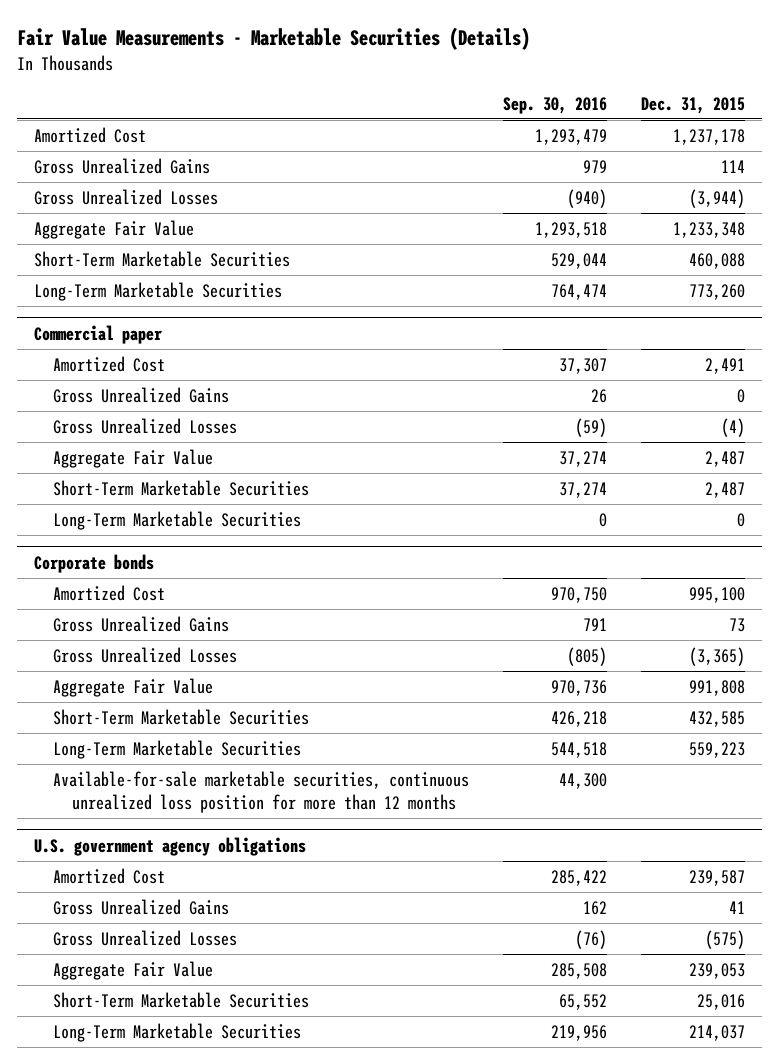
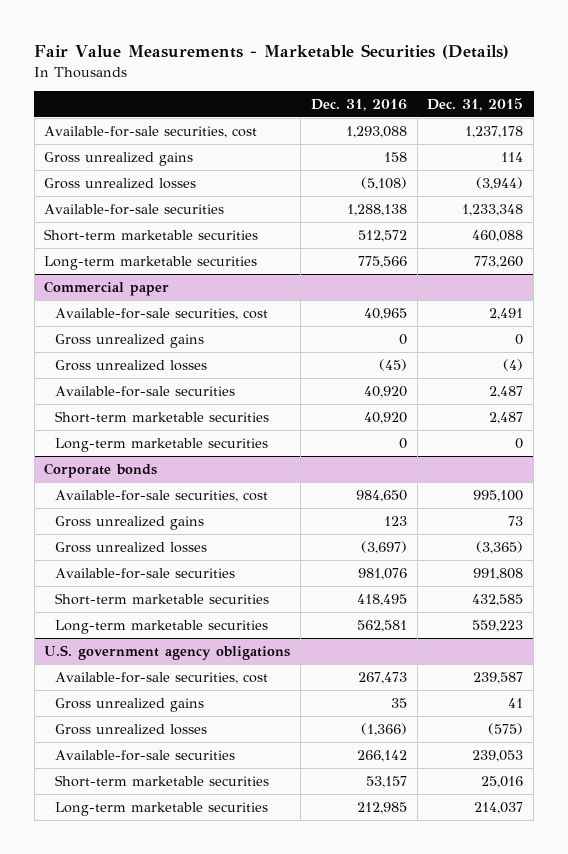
- | Sep. 30, 2016 | Dec. 31, 2015
+ | Dec. 31, 2016 | Dec. 31, 2015
- Amortized Cost | 1,293,479 | 1,237,178
- Gross Unrealized Gains | 979 | 114
- Gross Unrealized Losses | (940) | (3,944)
- Aggregate Fair Value | 1,293,518 | 1,233,348
- Short-Term Marketable Securities | 529,044 | 460,088
- Long-Term Marketable Securities | 764,474 | 773,260
+ Available-for-sale securities, cost | 1,293,088 | 1,237,178
+ Gross unrealized gains | 158 | 114
+ Gross unrealized losses | (5,108) | (3,944)
+ Available-for-sale securities | 1,288,138 | 1,233,348
+ Short-term marketable securities | 512,572 | 460,088
+ Long-term marketable securities | 775,566 | 773,260
@ Commercial paper
- Amortized Cost | 37,307 | 2,491
- Gross Unrealized Gains | 26 | 0
- Gross Unrealized Losses | (59) | (4)
- Aggregate Fair Value | 37,274 | 2,487
- Short-Term Marketable Securities | 37,274 | 2,487
- Long-Term Marketable Securities | 0 | 0
+ Available-for-sale securities, cost | 40,965 | 2,491
+ Gross unrealized gains | 0 | 0
+ Gross unrealized losses | (45) | (4)
+ Available-for-sale securities | 40,920 | 2,487
+ Short-term marketable securities | 40,920 | 2,487
+ Long-term marketable securities | 0 | 0
@ Corporate bonds
- Amortized Cost | 970,750 | 995,100
- Gross Unrealized Gains | 791 | 73
- Gross Unrealized Losses | (805) | (3,365)
- Aggregate Fair Value | 970,736 | 991,808
- Short-Term Marketable Securities | 426,218 | 432,585
- Long-Term Marketable Securities | 544,518 | 559,223
- Available-for-sale marketable securities, continuous unrealized loss position for more than 12 months | 44,300 |
+ Available-for-sale securities, cost | 984,650 | 995,100
+ Gross unrealized gains | 123 | 73
+ Gross unrealized losses | (3,697) | (3,365)
+ Available-for-sale securities | 981,076 | 991,808
+ Short-term marketable securities | 418,495 | 432,585
+ Long-term marketable securities | 562,581 | 559,223
@ U.S. government agency obligations
- Amortized Cost | 285,422 | 239,587
- Gross Unrealized Gains | 162 | 41
- Gross Unrealized Losses | (76) | (575)
- Aggregate Fair Value | 285,508 | 239,053
- Short-Term Marketable Securities | 65,552 | 25,016
- Long-Term Marketable Securities | 219,956 | 214,037
+ Available-for-sale securities, cost | 267,473 | 239,587
+ Gross unrealized gains | 35 | 41
+ Gross unrealized losses | (1,366) | (575)
+ Available-for-sale securities | 266,142 | 239,053
+ Short-term marketable securities | 53,157 | 25,016
+ Long-term marketable securities | 212,985 | 214,037

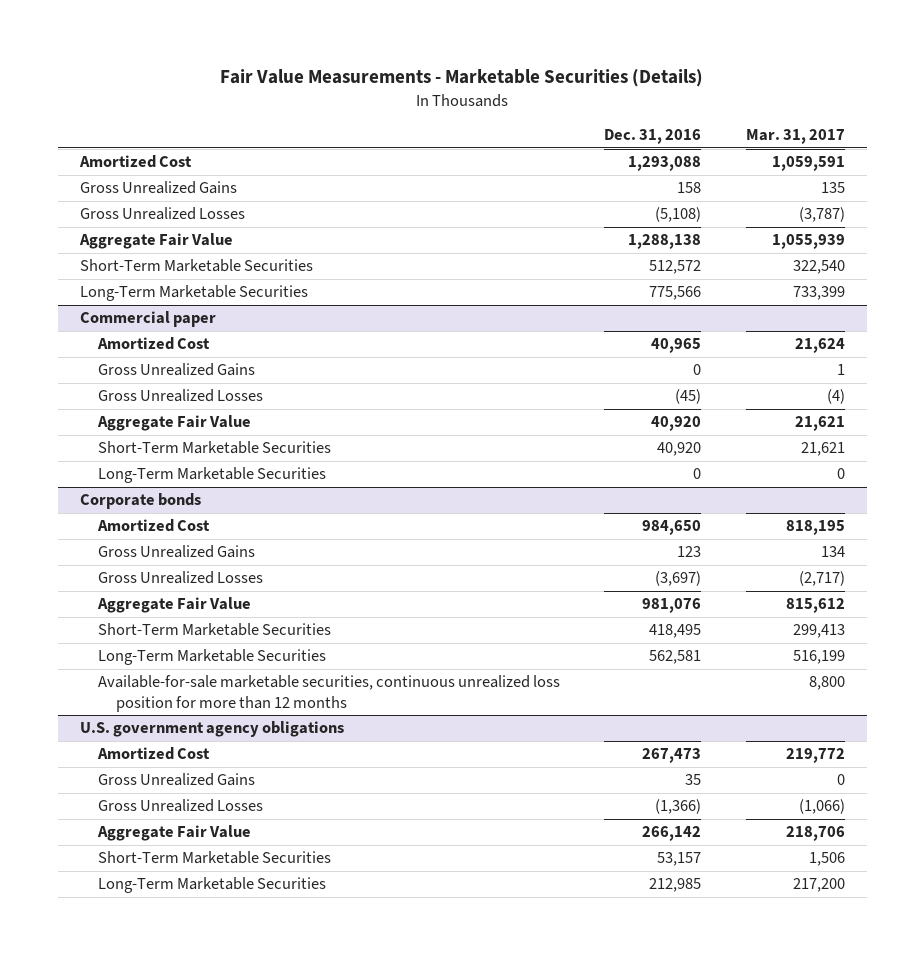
- | Dec. 31, 2016 | Dec. 31, 2015
+ | Dec. 31, 2016 | Mar. 31, 2017
- Available-for-sale securities, cost | 1,293,088 | 1,237,178
- Gross unrealized gains | 158 | 114
- Gross unrealized losses | (5,108) | (3,944)
- Available-for-sale securities | 1,288,138 | 1,233,348
- Short-term marketable securities | 512,572 | 460,088
- Long-term marketable securities | 775,566 | 773,260
+ Amortized Cost | 1,293,088 | 1,059,591
+ Gross Unrealized Gains | 158 | 135
+ Gross Unrealized Losses | (5,108) | (3,787)
+ Aggregate Fair Value | 1,288,138 | 1,055,939
+ Short-Term Marketable Securities | 512,572 | 322,540
+ Long-Term Marketable Securities | 775,566 | 733,399
@ Commercial paper
- Available-for-sale securities, cost | 40,965 | 2,491
- Gross unrealized gains | 0 | 0
- Gross unrealized losses | (45) | (4)
- Available-for-sale securities | 40,920 | 2,487
- Short-term marketable securities | 40,920 | 2,487
- Long-term marketable securities | 0 | 0
+ Amortized Cost | 40,965 | 21,624
+ Gross Unrealized Gains | 0 | 1
+ Gross Unrealized Losses | (45) | (4)
+ Aggregate Fair Value | 40,920 | 21,621
+ Short-Term Marketable Securities | 40,920 | 21,621
+ Long-Term Marketable Securities | 0 | 0
@ Corporate bonds
- Available-for-sale securities, cost | 984,650 | 995,100
- Gross unrealized gains | 123 | 73
- Gross unrealized losses | (3,697) | (3,365)
- Available-for-sale securities | 981,076 | 991,808
- Short-term marketable securities | 418,495 | 432,585
- Long-term marketable securities | 562,581 | 559,223
+ Amortized Cost | 984,650 | 818,195
+ Gross Unrealized Gains | 123 | 134
+ Gross Unrealized Losses | (3,697) | (2,717)
+ Aggregate Fair Value | 981,076 | 815,612
+ Short-Term Marketable Securities | 418,495 | 299,413
+ Long-Term Marketable Securities | 562,581 | 516,199
+ Available-for-sale marketable securities, continuous unrealized loss position for more than 12 months | | 8,800
@ U.S. government agency obligations
- Available-for-sale securities, cost | 267,473 | 239,587
- Gross unrealized gains | 35 | 41
- Gross unrealized losses | (1,366) | (575)
- Available-for-sale securities | 266,142 | 239,053
- Short-term marketable securities | 53,157 | 25,016
- Long-term marketable securities | 212,985 | 214,037
+ Amortized Cost | 267,473 | 219,772
+ Gross Unrealized Gains | 35 | 0
+ Gross Unrealized Losses | (1,366) | (1,066)
+ Aggregate Fair Value | 266,142 | 218,706
+ Short-Term Marketable Securities | 53,157 | 1,506
+ Long-Term Marketable Securities | 212,985 | 217,200

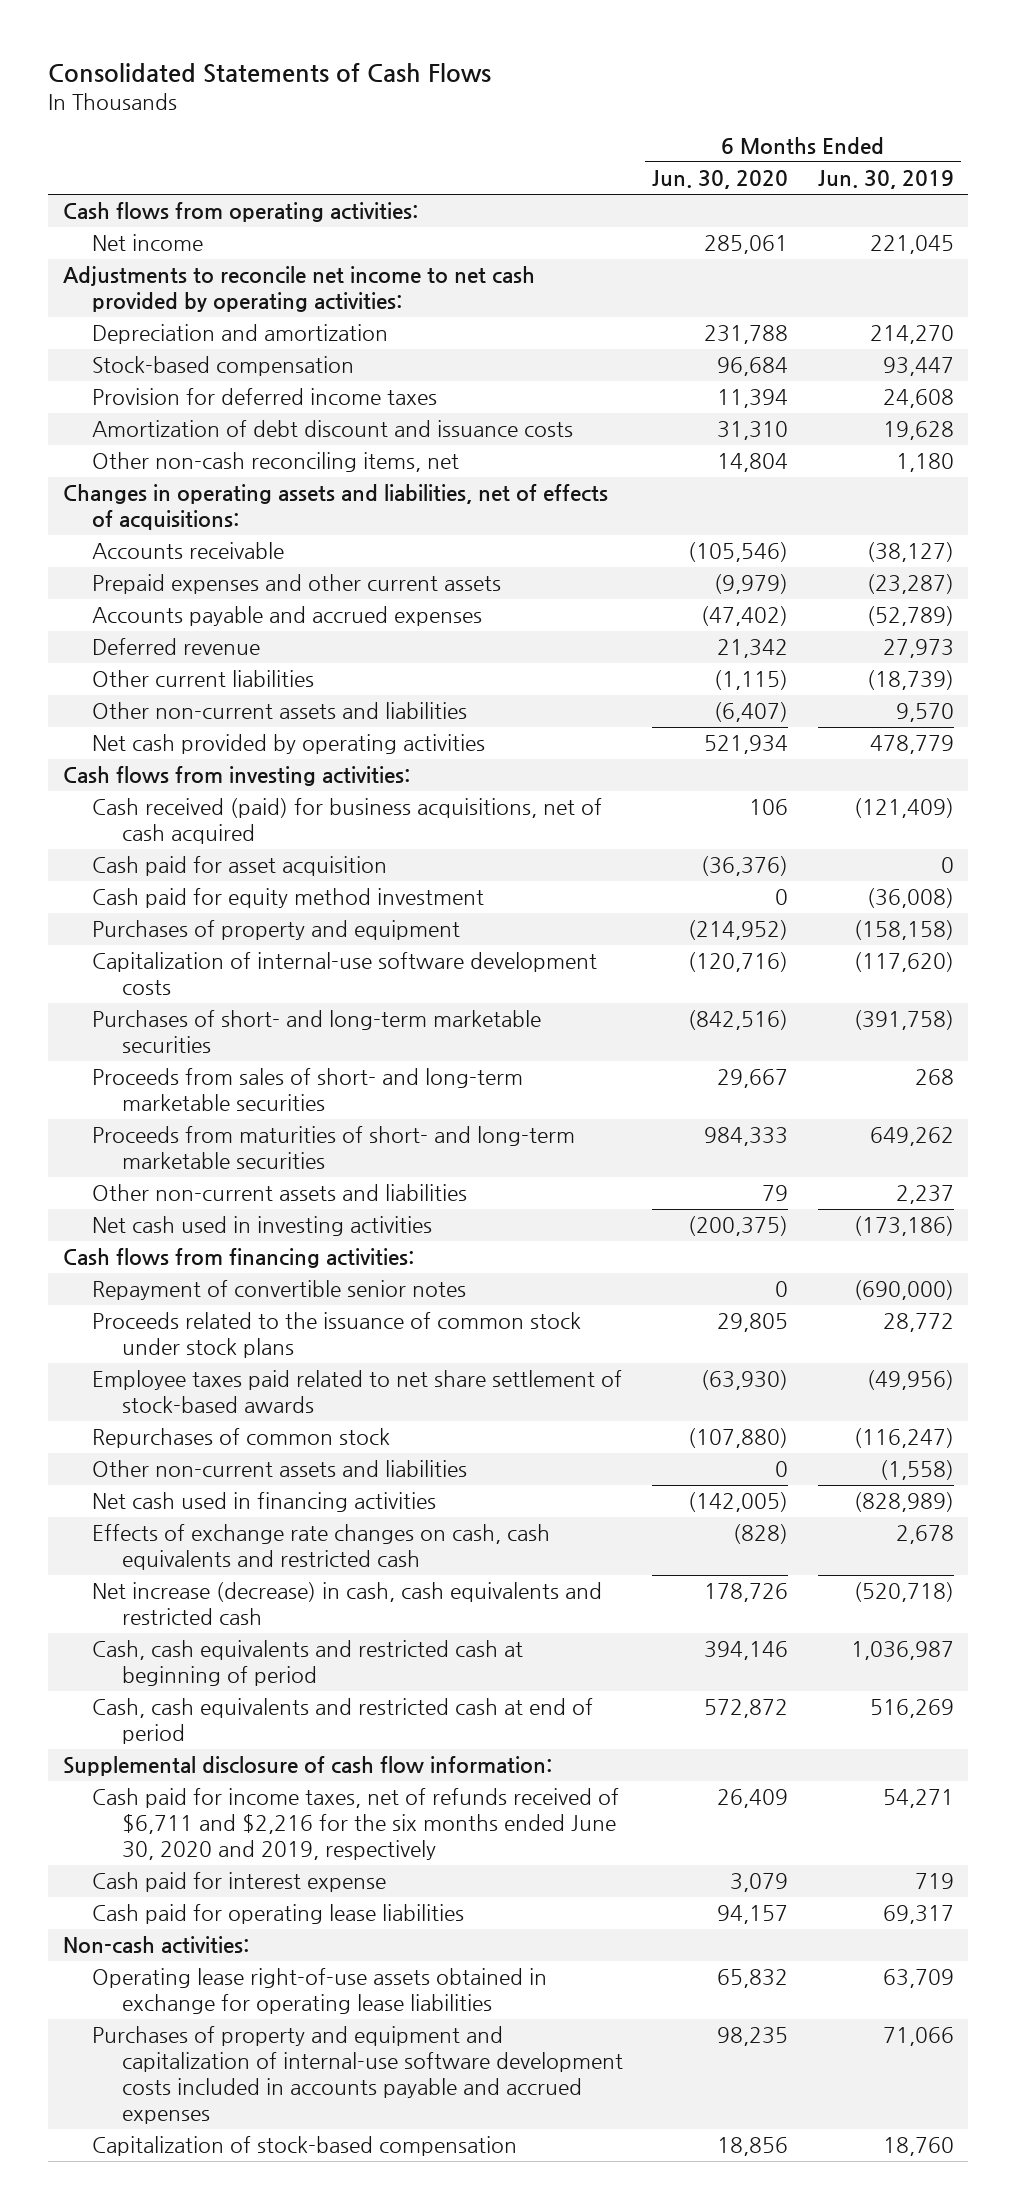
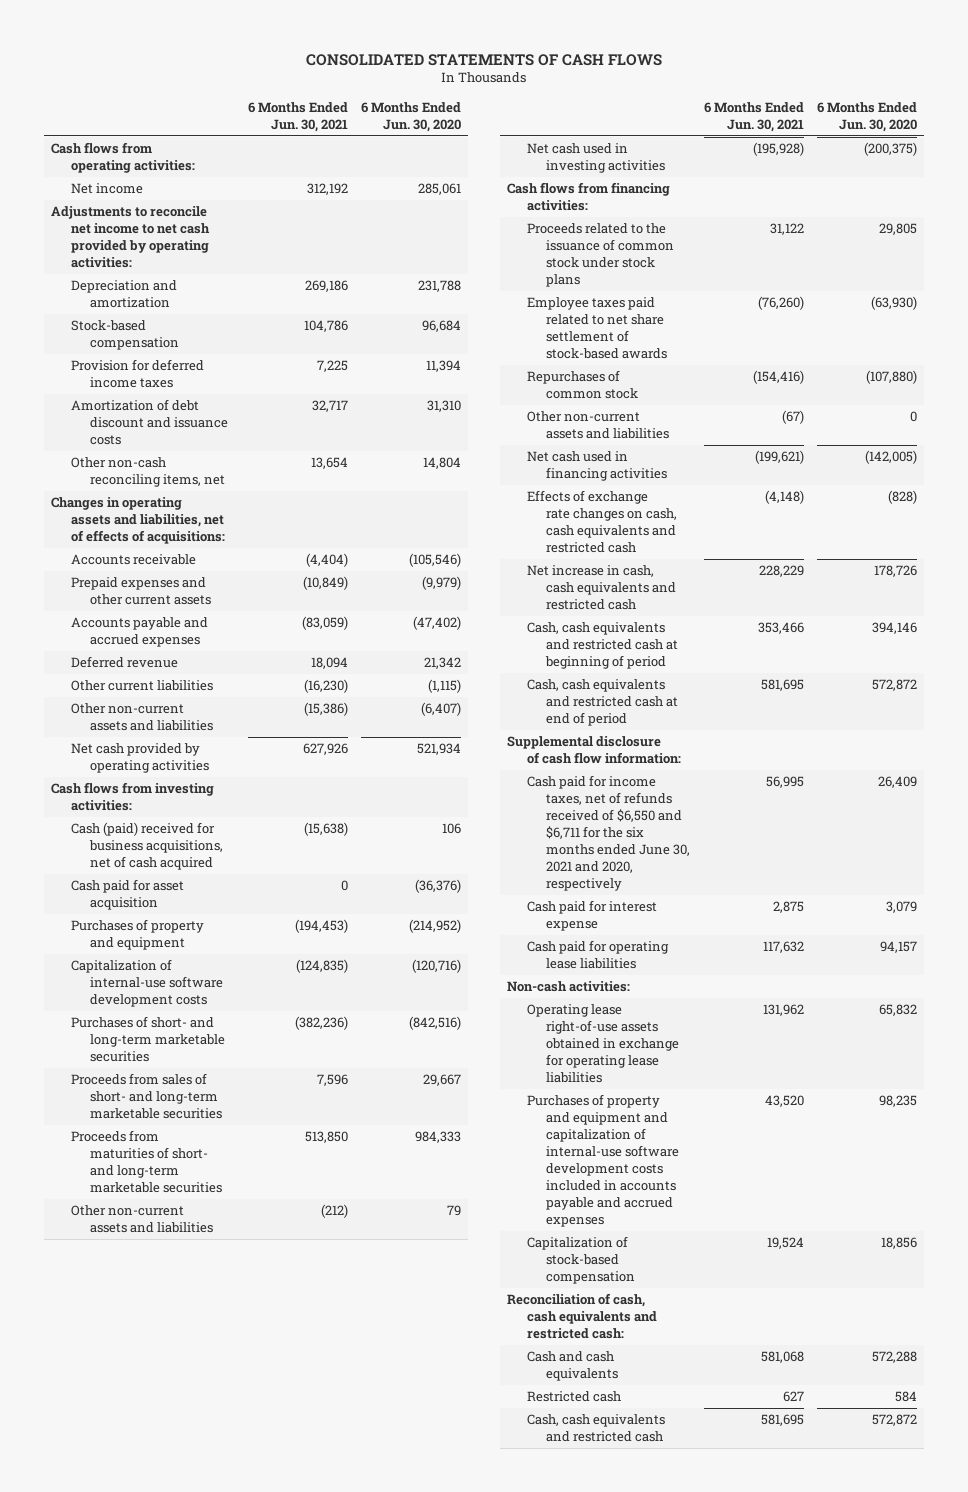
- Consolidated Statements of Cash Flows
+ CONSOLIDATED STATEMENTS OF CASH FLOWS
- | 6 Months Ended Jun. 30, 2020 | 6 Months Ended Jun. 30, 2019
+ | 6 Months Ended Jun. 30, 2021 | 6 Months Ended Jun. 30, 2020
- Cash received (paid) for business acquisitions, net of cash acquired | 106 | (121,409)
+ Cash (paid) received for business acquisitions, net of cash acquired | (15,638) | 106
- Cash paid for equity method investment | 0 | (36,008)
- Repayment of convertible senior notes | 0 | (690,000)
- Net increase (decrease) in cash, cash equivalents and restricted cash | 178,726 | (520,718)
+ Net increase in cash, cash equivalents and restricted cash | 228,229 | 178,726
- Cash paid for income taxes, net of refunds received of $6,711 and $2,216 for the six months ended June 30, 2020 and 2019, respectively | 26,409 | 54,271
+ Cash paid for income taxes, net of refunds received of $6,550 and $6,711 for the six months ended June 30, 2021 and 2020, respectively | 56,995 | 26,409
+ Reconciliation of cash, cash equivalents and restricted cash:
+ Cash and cash equivalents | 581,068 | 572,288
+ Restricted cash | 627 | 584
+ Cash, cash equivalents and restricted cash | 581,695 | 572,872

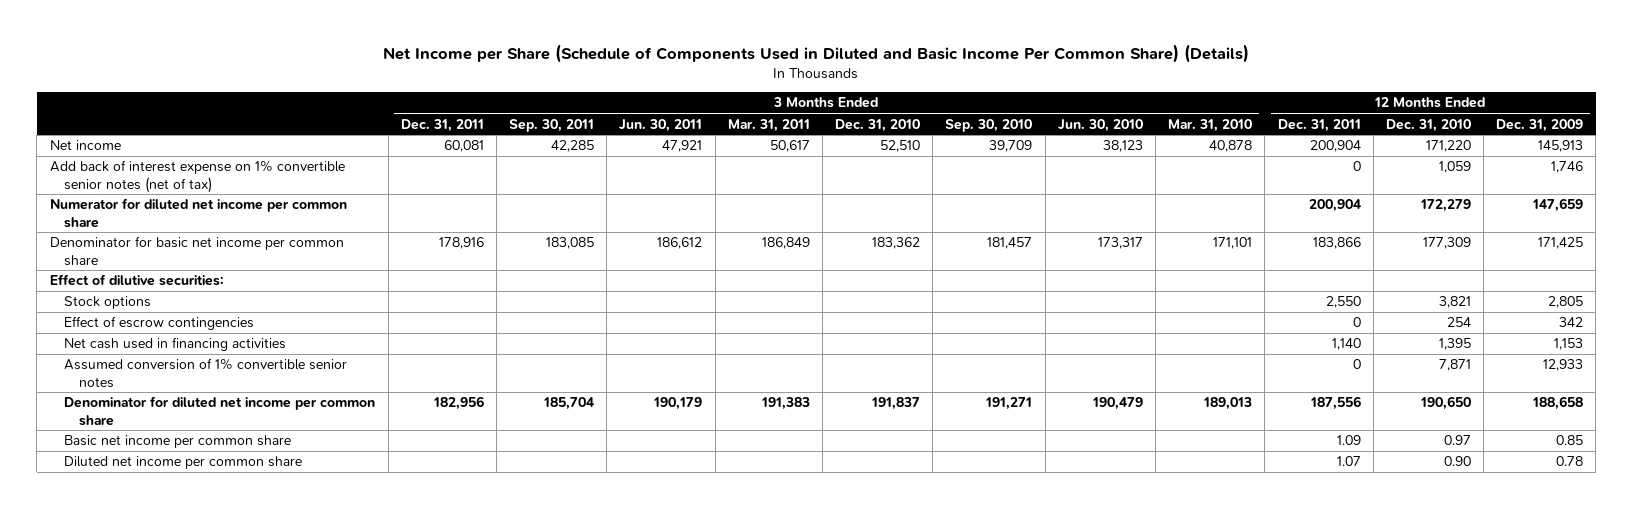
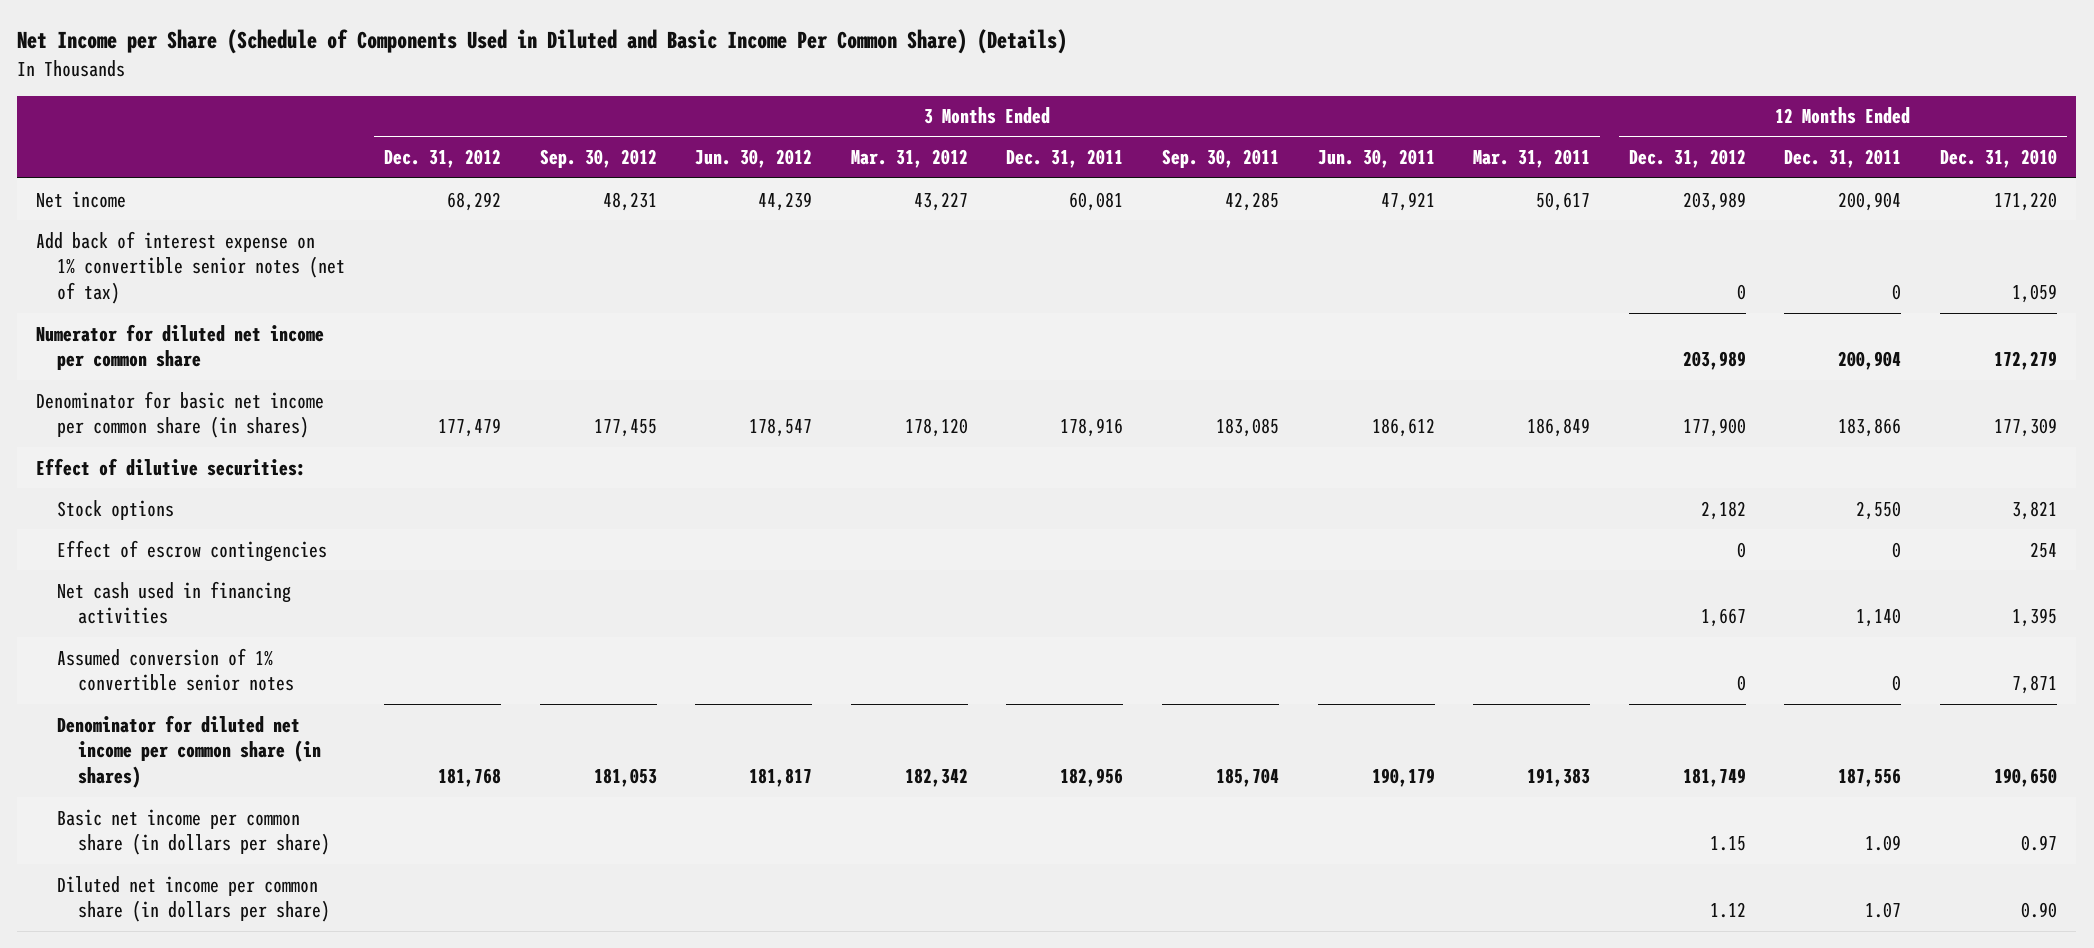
- | 3 Months Ended Dec. 31, 2011 | 3 Months Ended Sep. 30, 2011 | 3 Months Ended Jun. 30, 2011 | 3 Months Ended Mar. 31, 2011 | 3 Months Ended Dec. 31, 2010 | 3 Months Ended Sep. 30, 2010 | 3 Months Ended Jun. 30, 2010 | 3 Months Ended Mar. 31, 2010 | 12 Months Ended Dec. 31, 2011 | 12 Months Ended Dec. 31, 2010 | 12 Months Ended Dec. 31, 2009
+ | 3 Months Ended Dec. 31, 2012 | 3 Months Ended Sep. 30, 2012 | 3 Months Ended Jun. 30, 2012 | 3 Months Ended Mar. 31, 2012 | 3 Months Ended Dec. 31, 2011 | 3 Months Ended Sep. 30, 2011 | 3 Months Ended Jun. 30, 2011 | 3 Months Ended Mar. 31, 2011 | 12 Months Ended Dec. 31, 2012 | 12 Months Ended Dec. 31, 2011 | 12 Months Ended Dec. 31, 2010
- Denominator for basic net income per common share | 178,916 | 183,085 | 186,612 | 186,849 | 183,362 | 181,457 | 173,317 | 171,101 | 183,866 | 177,309 | 171,425
+ Denominator for basic net income per common share (in shares) | 177,479 | 177,455 | 178,547 | 178,120 | 178,916 | 183,085 | 186,612 | 186,849 | 177,900 | 183,866 | 177,309
- Denominator for diluted net income per common share | 182,956 | 185,704 | 190,179 | 191,383 | 191,837 | 191,271 | 190,479 | 189,013 | 187,556 | 190,650 | 188,658
- Basic net income per common share | | | | | | | | | 1.09 | 0.97 | 0.85
- Diluted net income per common share | | | | | | | | | 1.07 | 0.90 | 0.78
+ Denominator for diluted net income per common share (in shares) | 181,768 | 181,053 | 181,817 | 182,342 | 182,956 | 185,704 | 190,179 | 191,383 | 181,749 | 187,556 | 190,650
+ Basic net income per common share (in dollars per share) | | | | | | | | | 1.15 | 1.09 | 0.97
+ Diluted net income per common share (in dollars per share) | | | | | | | | | 1.12 | 1.07 | 0.90

